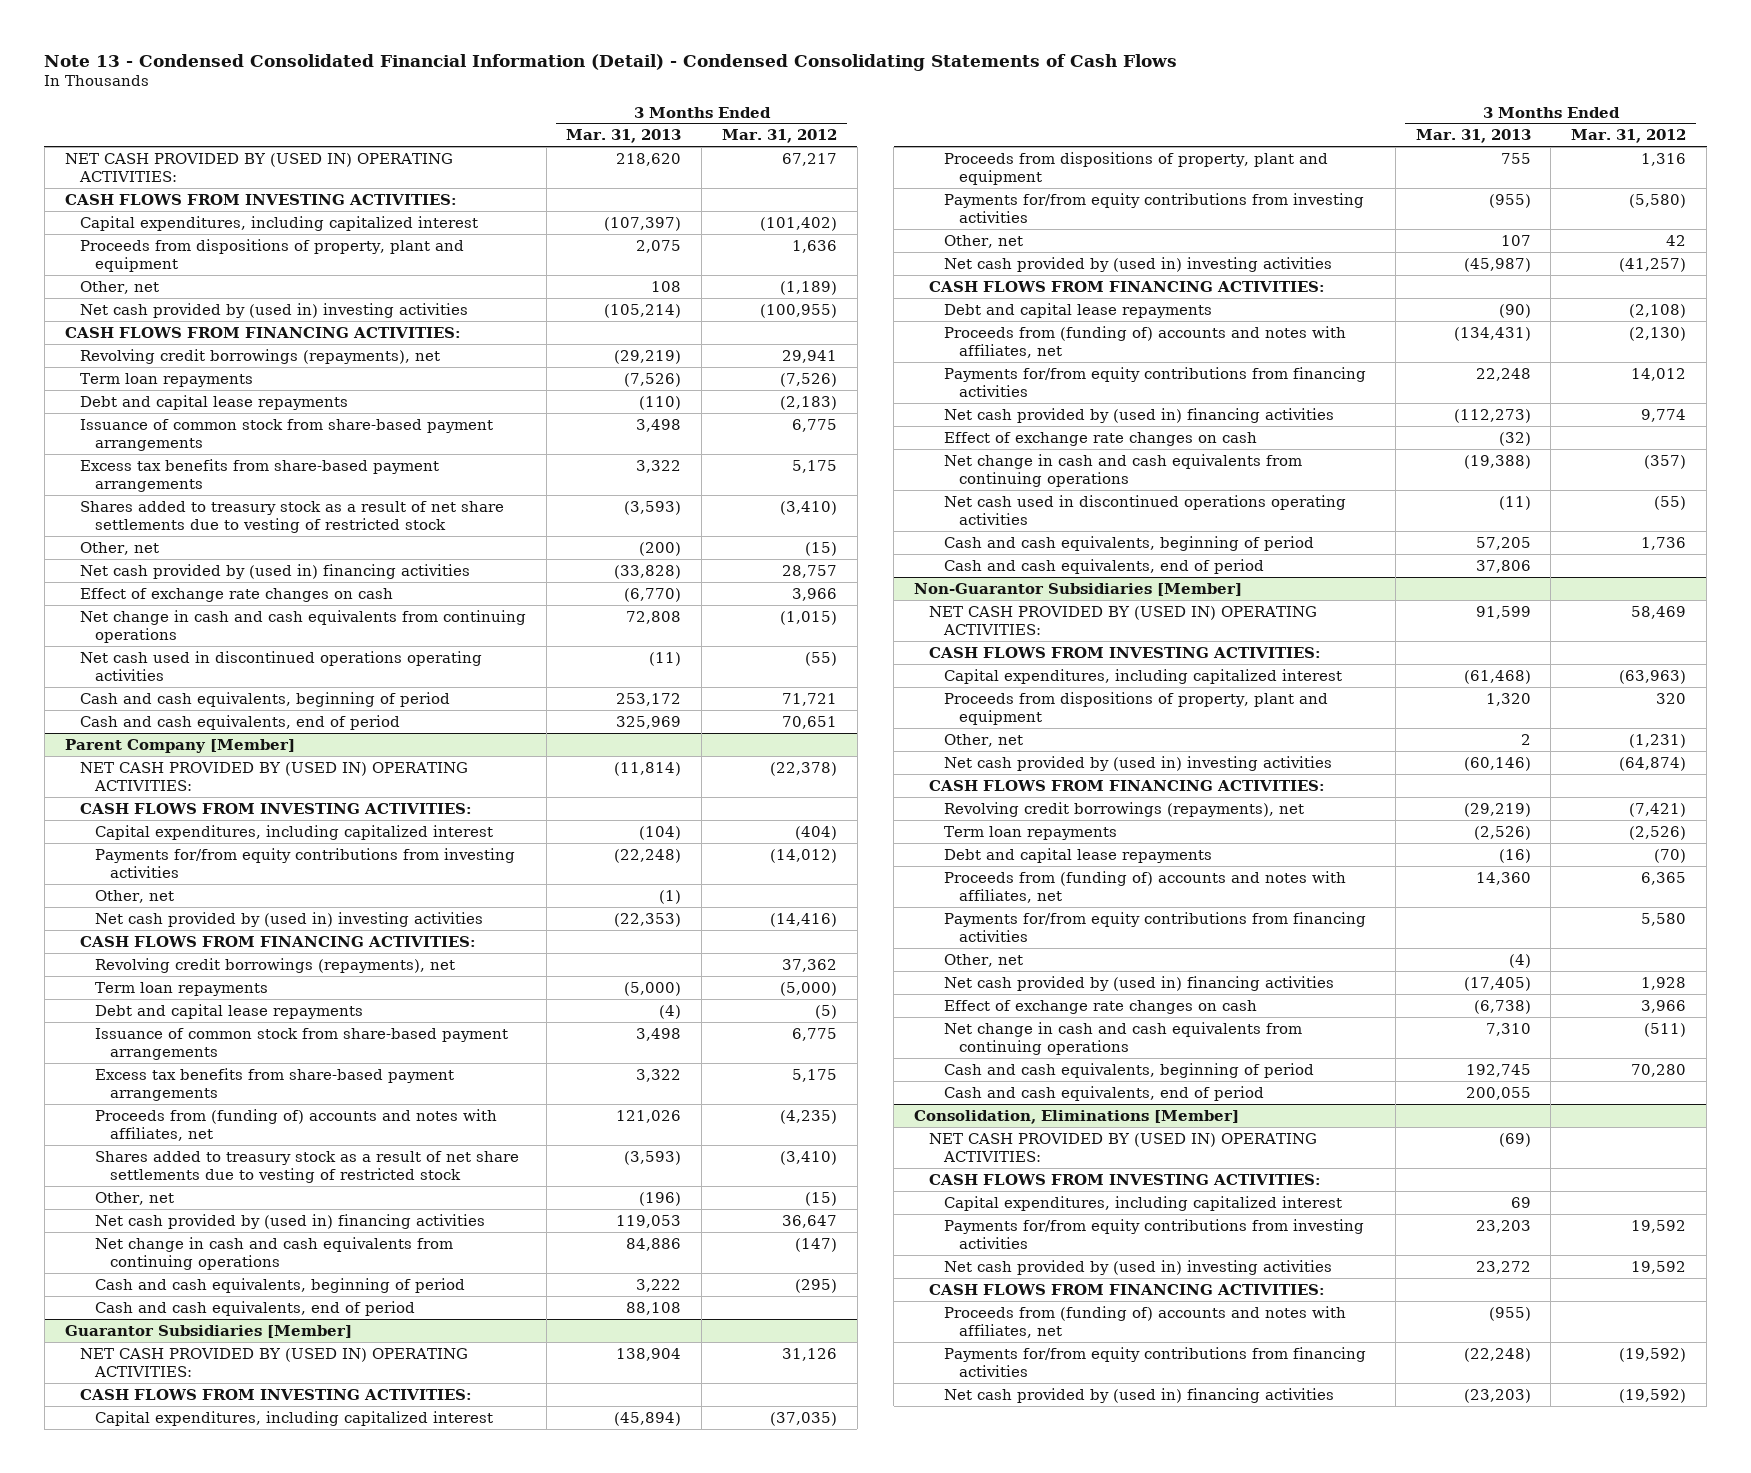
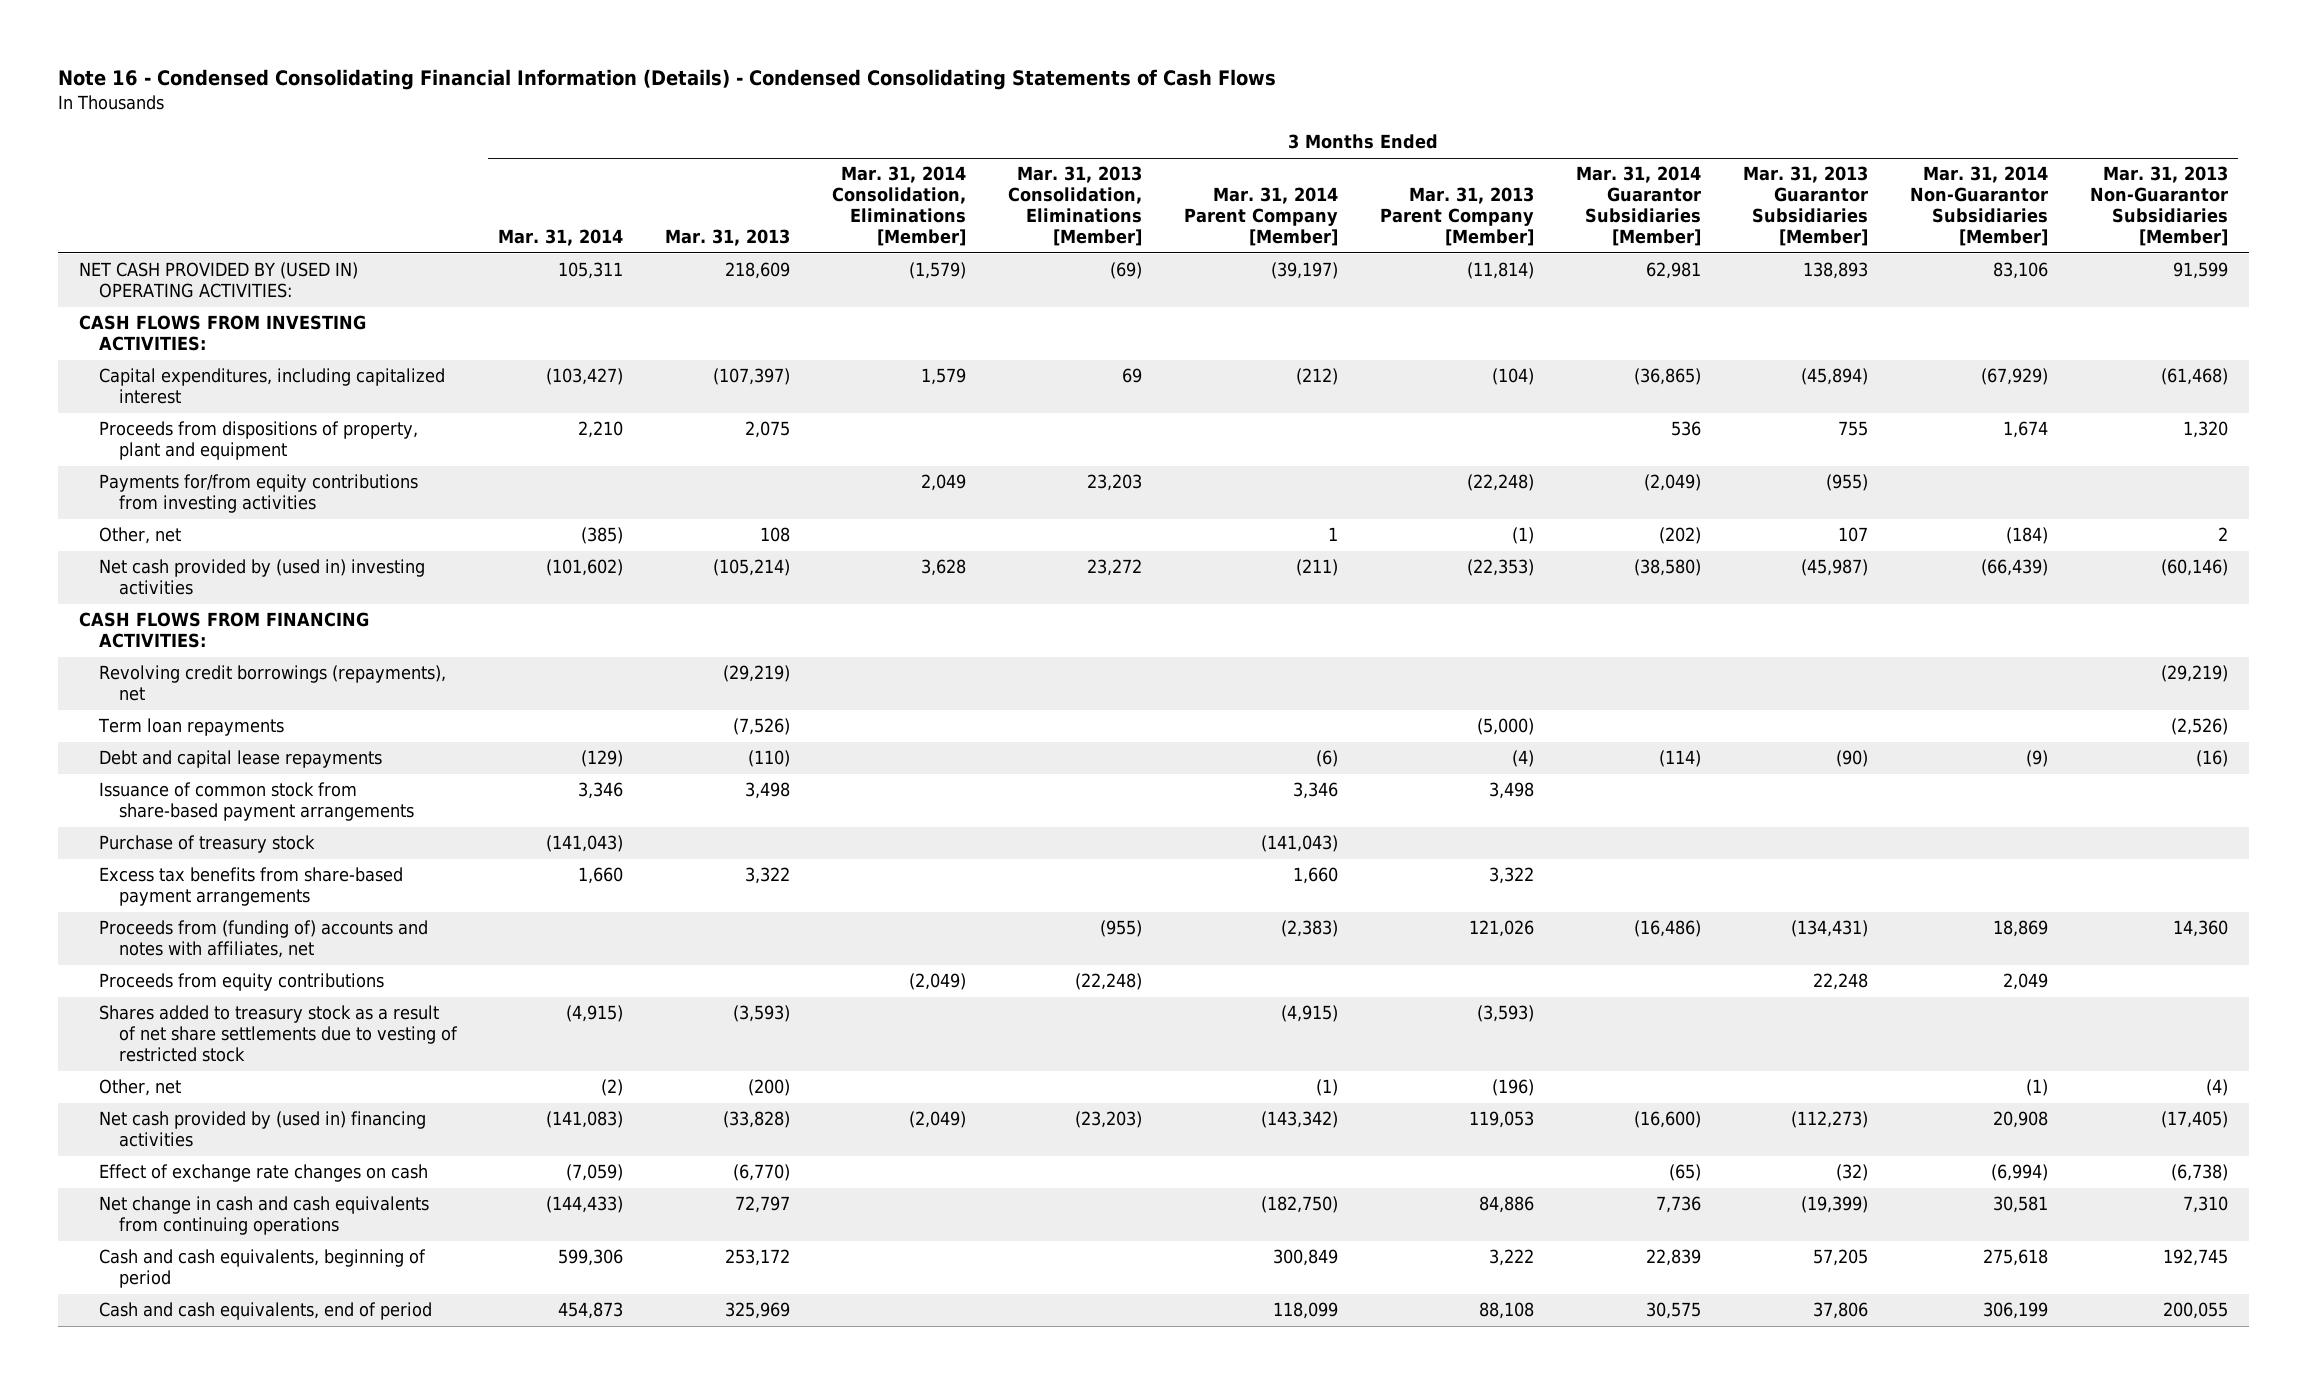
- Note 13 - Condensed Consolidated Financial Information (Detail) - Condensed Consolidating Statements of Cash Flows
+ Note 16 - Condensed Consolidating Financial Information (Details) - Condensed Consolidating Statements of Cash Flows
- | 3 Months Ended Mar. 31, 2013 | 3 Months Ended Mar. 31, 2012
+ | 3 Months Ended Mar. 31, 2014 | 3 Months Ended Mar. 31, 2013 | 3 Months Ended Mar. 31, 2014 Consolidation, Eliminations [Member] | 3 Months Ended Mar. 31, 2013 Consolidation, Eliminations [Member] | 3 Months Ended Mar. 31, 2014 Parent Company [Member] | 3 Months Ended Mar. 31, 2013 Parent Company [Member] | 3 Months Ended Mar. 31, 2014 Guarantor Subsidiaries [Member] | 3 Months Ended Mar. 31, 2013 Guarantor Subsidiaries [Member] | 3 Months Ended Mar. 31, 2014 Non-Guarantor Subsidiaries [Member] | 3 Months Ended Mar. 31, 2013 Non-Guarantor Subsidiaries [Member]
- NET CASH PROVIDED BY (USED IN) OPERATING ACTIVITIES: | 218,620 | 67,217
+ NET CASH PROVIDED BY (USED IN) OPERATING ACTIVITIES: | 105,311 | 218,609 | (1,579) | (69) | (39,197) | (11,814) | 62,981 | 138,893 | 83,106 | 91,599
+ Payments for/from equity contributions from investing activities | | | 2,049 | 23,203 | | (22,248) | (2,049) | (955) | |
+ Purchase of treasury stock | (141,043) | | | | (141,043) | | | | |
+ Proceeds from (funding of) accounts and notes with affiliates, net | | | | (955) | (2,383) | 121,026 | (16,486) | (134,431) | 18,869 | 14,360
+ Proceeds from equity contributions | | | (2,049) | (22,248) | | | | 22,248 | 2,049 |
- Net change in cash and cash equivalents from continuing operations | 72,808 | (1,015)
- Net cash used in discontinued operations operating activities | (11) | (55)
+ Net change in cash and cash equivalents from continuing operations | (144,433) | 72,797 | | | (182,750) | 84,886 | 7,736 | (19,399) | 30,581 | 7,310
- Parent Company [Member]
- NET CASH PROVIDED BY (USED IN) OPERATING ACTIVITIES: | (11,814) | (22,378)
- CASH FLOWS FROM INVESTING ACTIVITIES:
- Capital expenditures, including capitalized interest | (104) | (404)
- Payments for/from equity contributions from investing activities | (22,248) | (14,012)
- Other, net | (1) |
- Net cash provided by (used in) investing activities | (22,353) | (14,416)
- CASH FLOWS FROM FINANCING ACTIVITIES:
- Revolving credit borrowings (repayments), net | | 37,362
- Term loan repayments | (5,000) | (5,000)
- Debt and capital lease repayments | (4) | (5)
- Issuance of common stock from share-based payment arrangements | 3,498 | 6,775
- Excess tax benefits from share-based payment arrangements | 3,322 | 5,175
- Proceeds from (funding of) accounts and notes with affiliates, net | 121,026 | (4,235)
- Shares added to treasury stock as a result of net share settlements due to vesting of restricted stock | (3,593) | (3,410)
- Other, net | (196) | (15)
- Net cash provided by (used in) financing activities | 119,053 | 36,647
- Net change in cash and cash equivalents from continuing operations | 84,886 | (147)
- Cash and cash equivalents, beginning of period | 3,222 | (295)
- Cash and cash equivalents, end of period | 88,108 |
- Guarantor Subsidiaries [Member]
- NET CASH PROVIDED BY (USED IN) OPERATING ACTIVITIES: | 138,904 | 31,126
- CASH FLOWS FROM INVESTING ACTIVITIES:
- Capital expenditures, including capitalized interest | (45,894) | (37,035)
- Proceeds from dispositions of property, plant and equipment | 755 | 1,316
- Payments for/from equity contributions from investing activities | (955) | (5,580)
- Other, net | 107 | 42
- Net cash provided by (used in) investing activities | (45,987) | (41,257)
- CASH FLOWS FROM FINANCING ACTIVITIES:
- Debt and capital lease repayments | (90) | (2,108)
- Proceeds from (funding of) accounts and notes with affiliates, net | (134,431) | (2,130)
- Payments for/from equity contributions from financing activities | 22,248 | 14,012
- Net cash provided by (used in) financing activities | (112,273) | 9,774
- Effect of exchange rate changes on cash | (32) |
- Net change in cash and cash equivalents from continuing operations | (19,388) | (357)
- Net cash used in discontinued operations operating activities | (11) | (55)
- Cash and cash equivalents, beginning of period | 57,205 | 1,736
- Cash and cash equivalents, end of period | 37,806 |
- Non-Guarantor Subsidiaries [Member]
- NET CASH PROVIDED BY (USED IN) OPERATING ACTIVITIES: | 91,599 | 58,469
- CASH FLOWS FROM INVESTING ACTIVITIES:
- Capital expenditures, including capitalized interest | (61,468) | (63,963)
- Proceeds from dispositions of property, plant and equipment | 1,320 | 320
- Other, net | 2 | (1,231)
- Net cash provided by (used in) investing activities | (60,146) | (64,874)
- CASH FLOWS FROM FINANCING ACTIVITIES:
- Revolving credit borrowings (repayments), net | (29,219) | (7,421)
- Term loan repayments | (2,526) | (2,526)
- Debt and capital lease repayments | (16) | (70)
- Proceeds from (funding of) accounts and notes with affiliates, net | 14,360 | 6,365
- Payments for/from equity contributions from financing activities | | 5,580
- Other, net | (4) |
- Net cash provided by (used in) financing activities | (17,405) | 1,928
- Effect of exchange rate changes on cash | (6,738) | 3,966
- Net change in cash and cash equivalents from continuing operations | 7,310 | (511)
- Cash and cash equivalents, beginning of period | 192,745 | 70,280
- Cash and cash equivalents, end of period | 200,055 |
- Consolidation, Eliminations [Member]
- NET CASH PROVIDED BY (USED IN) OPERATING ACTIVITIES: | (69) |
- CASH FLOWS FROM INVESTING ACTIVITIES:
- Capital expenditures, including capitalized interest | 69 |
- Payments for/from equity contributions from investing activities | 23,203 | 19,592
- Net cash provided by (used in) investing activities | 23,272 | 19,592
- CASH FLOWS FROM FINANCING ACTIVITIES:
- Proceeds from (funding of) accounts and notes with affiliates, net | (955) |
- Payments for/from equity contributions from financing activities | (22,248) | (19,592)
- Net cash provided by (used in) financing activities | (23,203) | (19,592)

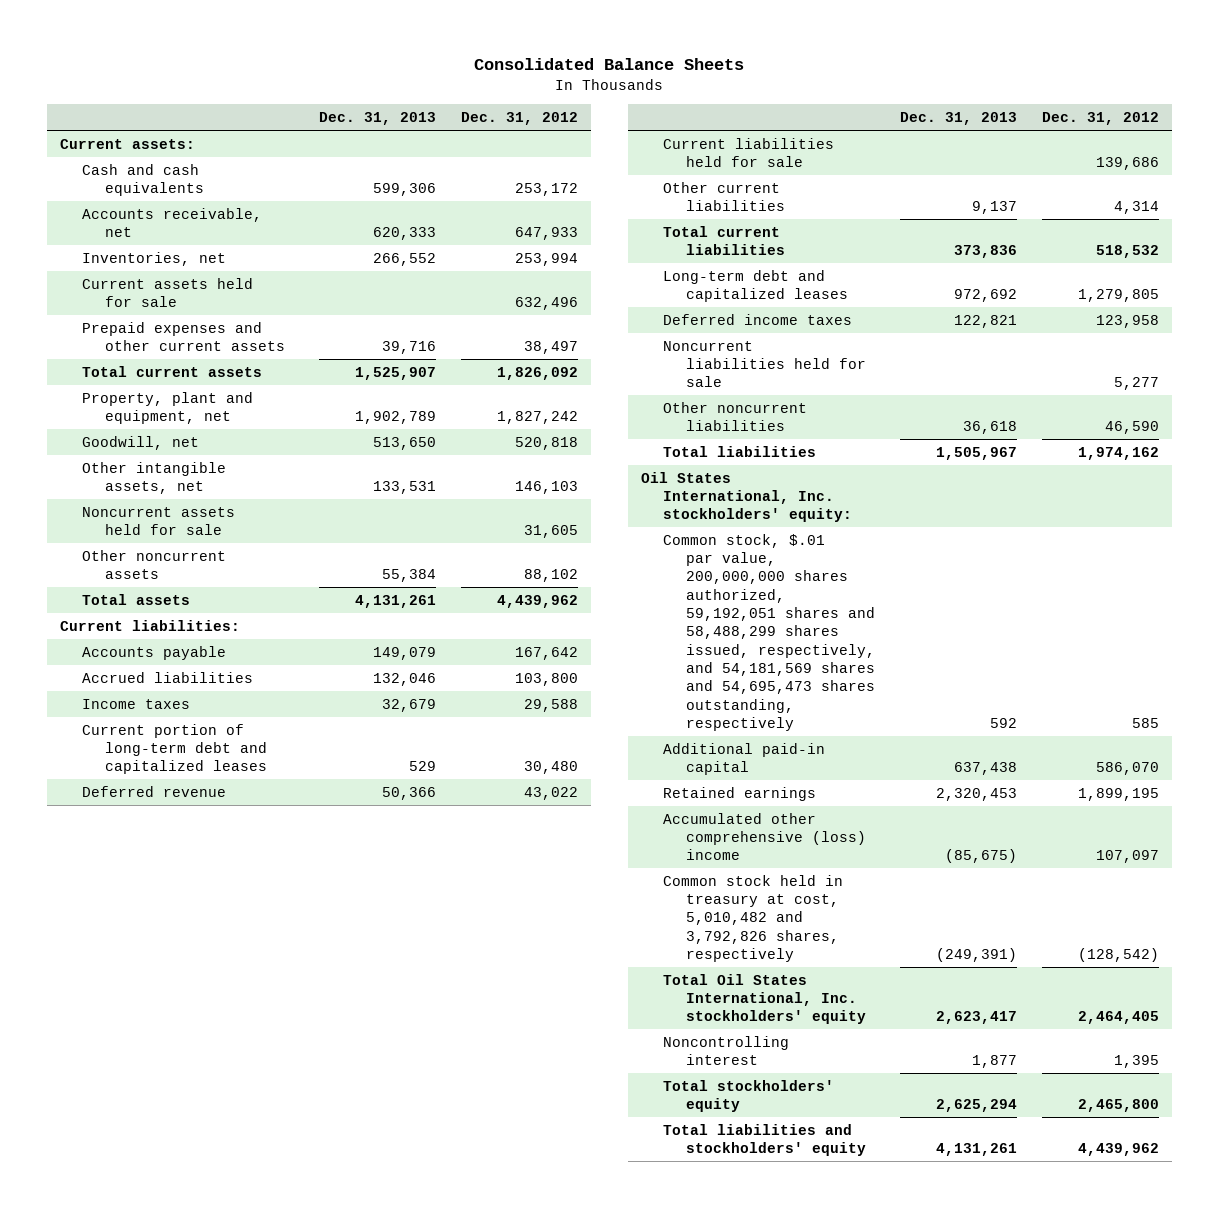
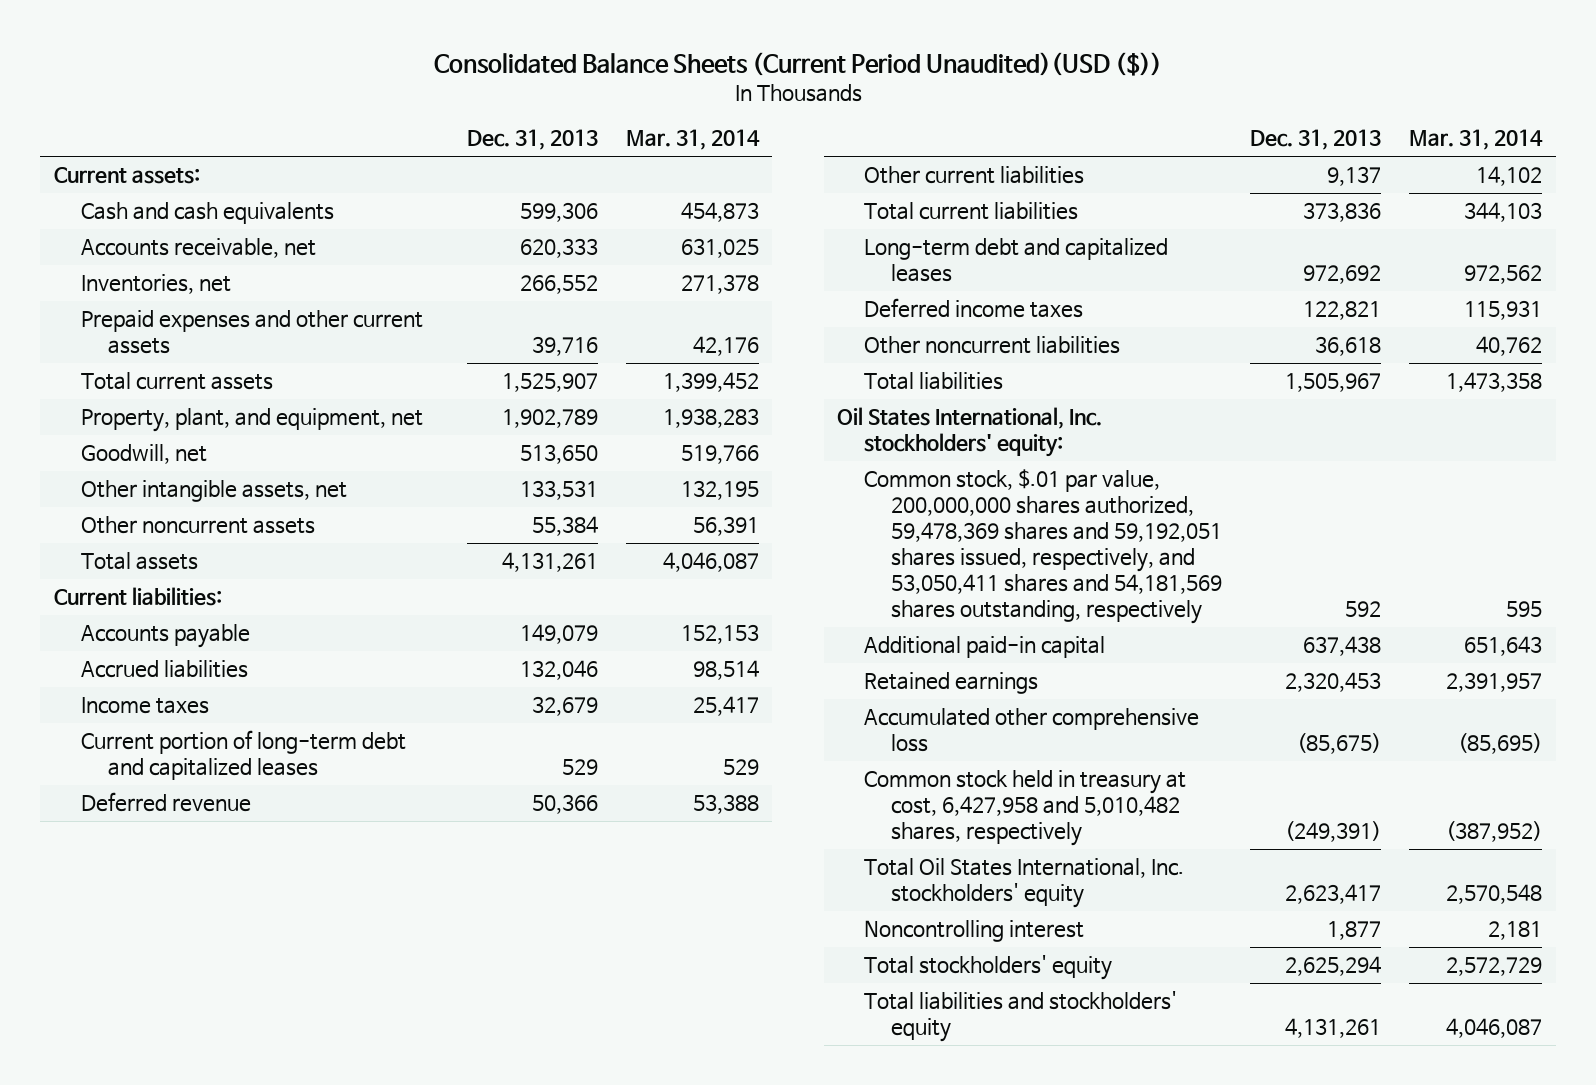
- Consolidated Balance Sheets
+ Consolidated Balance Sheets (Current Period Unaudited)(USD ($))
- | Dec. 31, 2013 | Dec. 31, 2012
+ | Dec. 31, 2013 | Mar. 31, 2014
- Current assets held for sale | | 632,496
- Property, plant and equipment, net | 1,902,789 | 1,827,242
+ Property, plant, and equipment, net | 1,902,789 | 1,938,283
- Noncurrent assets held for sale | | 31,605
- Current liabilities held for sale | | 139,686
- Noncurrent liabilities held for sale | | 5,277
- Common stock, $.01 par value, 200,000,000 shares authorized, 59,192,051 shares and 58,488,299 shares issued, respectively, and 54,181,569 shares and 54,695,473 shares outstanding, respectively | 592 | 585
+ Common stock, $.01 par value, 200,000,000 shares authorized, 59,478,369 shares and 59,192,051 shares issued, respectively, and 53,050,411 shares and 54,181,569 shares outstanding, respectively | 592 | 595
- Accumulated other comprehensive (loss) income | (85,675) | 107,097
- Common stock held in treasury at cost, 5,010,482 and 3,792,826 shares, respectively | (249,391) | (128,542)
+ Accumulated other comprehensive loss | (85,675) | (85,695)
+ Common stock held in treasury at cost, 6,427,958 and 5,010,482 shares, respectively | (249,391) | (387,952)

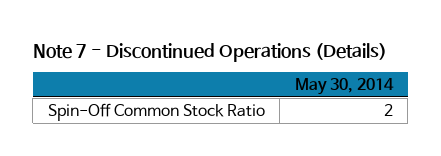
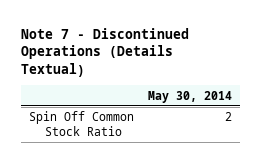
- Note 7 - Discontinued Operations (Details)
+ Note 7 - Discontinued Operations (Details Textual)
- Spin-Off Common Stock Ratio | 2
+ Spin Off Common Stock Ratio | 2

